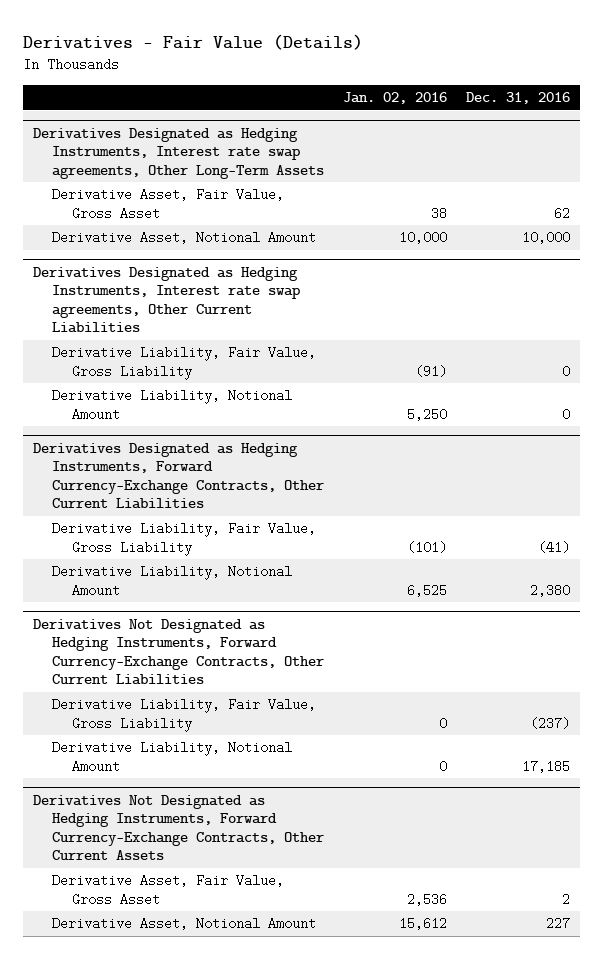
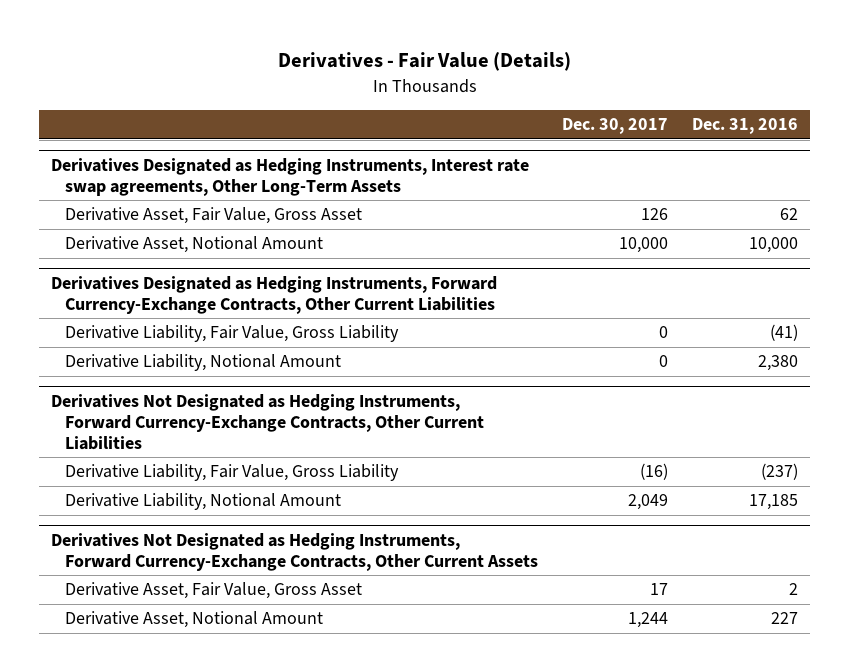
- | Jan. 02, 2016 | Dec. 31, 2016
+ | Dec. 30, 2017 | Dec. 31, 2016
- Derivatives Designated as Hedging Instruments, Interest rate swap agreements, Other Current Liabilities
- Derivative Liability, Fair Value, Gross Liability | (91) | 0
- Derivative Liability, Notional Amount | 5,250 | 0

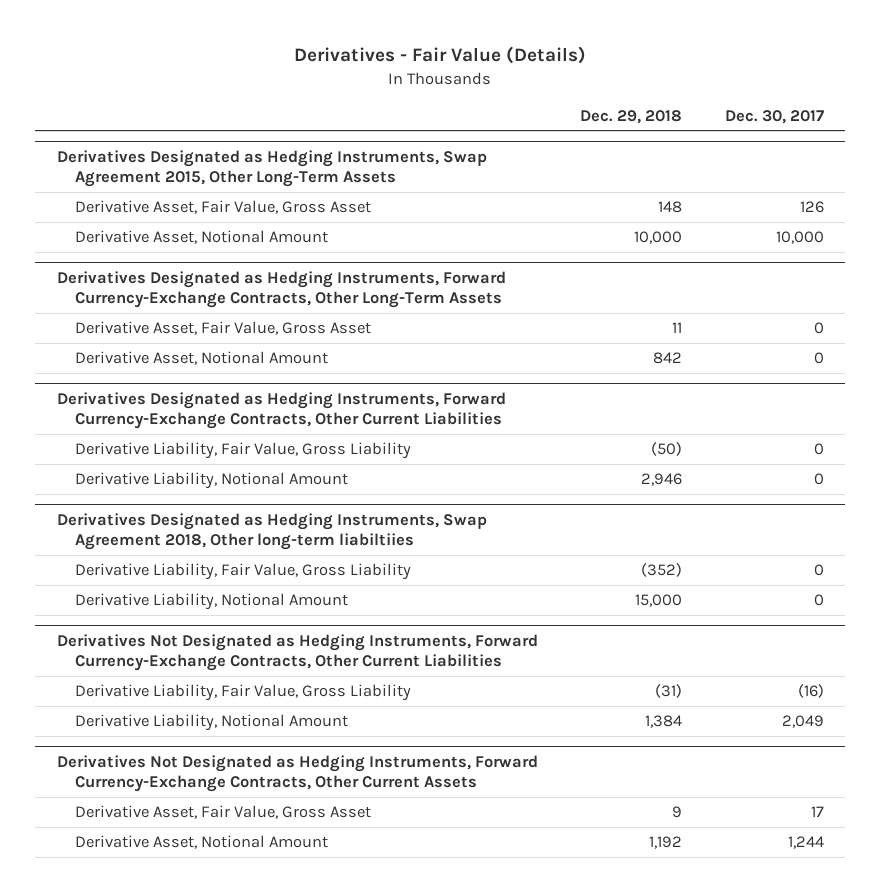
- | Dec. 30, 2017 | Dec. 31, 2016
+ | Dec. 29, 2018 | Dec. 30, 2017
- Derivatives Designated as Hedging Instruments, Interest rate swap agreements, Other Long-Term Assets
+ Derivatives Designated as Hedging Instruments, Swap Agreement 2015, Other Long-Term Assets
+ Derivatives Designated as Hedging Instruments, Forward Currency-Exchange Contracts, Other Long-Term Assets
+ Derivative Asset, Fair Value, Gross Asset | 11 | 0
+ Derivative Asset, Notional Amount | 842 | 0
+ Derivatives Designated as Hedging Instruments, Swap Agreement 2018, Other long-term liabiltiies
+ Derivative Liability, Fair Value, Gross Liability | (352) | 0
+ Derivative Liability, Notional Amount | 15,000 | 0

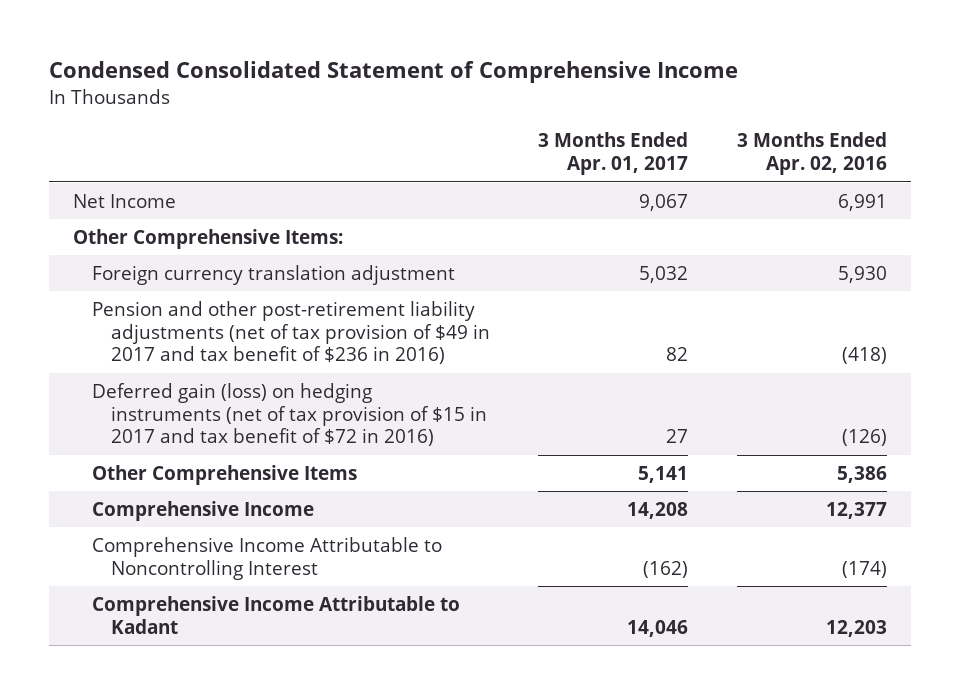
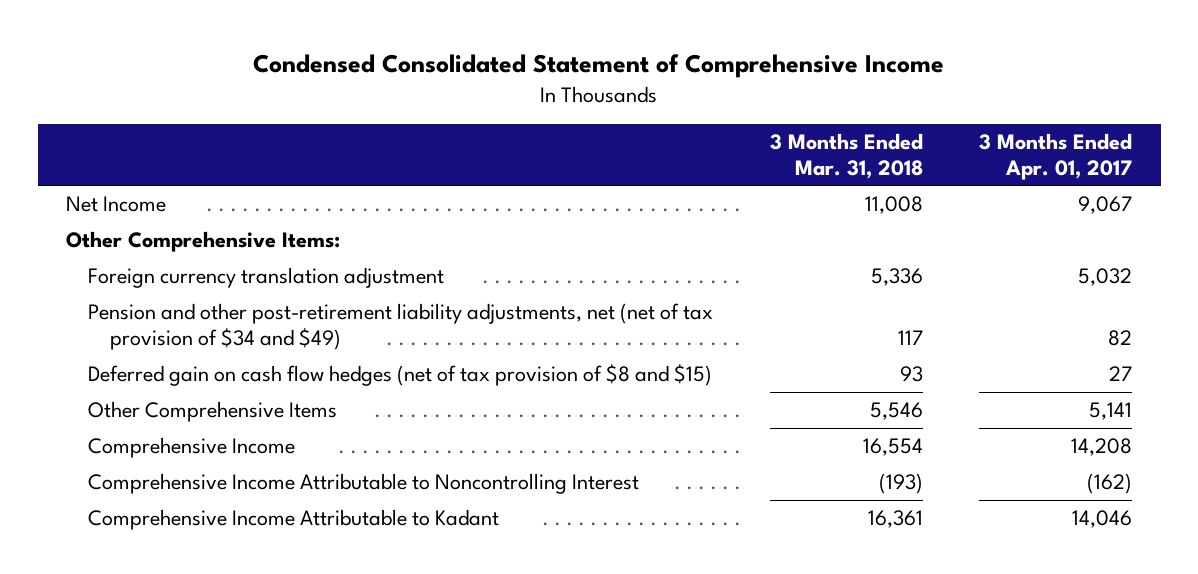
- | 3 Months Ended Apr. 01, 2017 | 3 Months Ended Apr. 02, 2016
+ | 3 Months Ended Mar. 31, 2018 | 3 Months Ended Apr. 01, 2017
- Pension and other post-retirement liability adjustments (net of tax provision of $49 in 2017 and tax benefit of $236 in 2016) | 82 | (418)
- Deferred gain (loss) on hedging instruments (net of tax provision of $15 in 2017 and tax benefit of $72 in 2016) | 27 | (126)
+ Pension and other post-retirement liability adjustments, net (net of tax provision of $34 and $49) | 117 | 82
+ Deferred gain on cash flow hedges (net of tax provision of $8 and $15) | 93 | 27

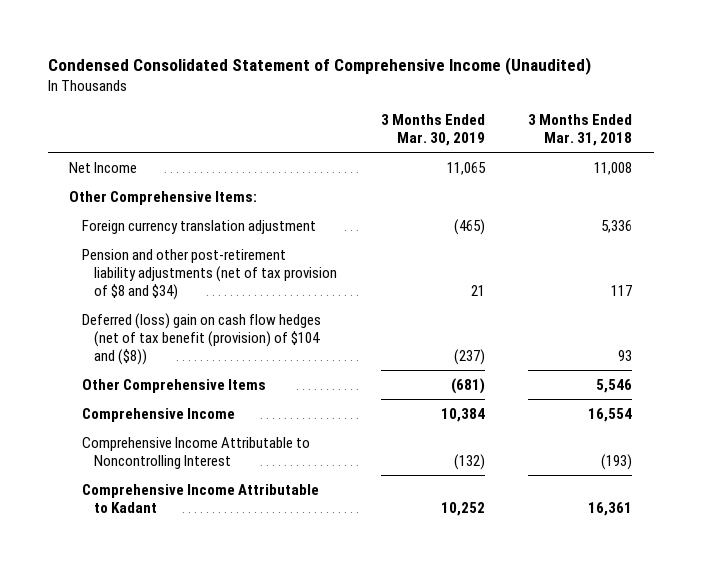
- Condensed Consolidated Statement of Comprehensive Income
+ Condensed Consolidated Statement of Comprehensive Income (Unaudited)
- | 3 Months Ended Mar. 31, 2018 | 3 Months Ended Apr. 01, 2017
+ | 3 Months Ended Mar. 30, 2019 | 3 Months Ended Mar. 31, 2018
- Pension and other post-retirement liability adjustments, net (net of tax provision of $34 and $49) | 117 | 82
- Deferred gain on cash flow hedges (net of tax provision of $8 and $15) | 93 | 27
+ Pension and other post-retirement liability adjustments (net of tax provision of $8 and $34) | 21 | 117
+ Deferred (loss) gain on cash flow hedges (net of tax benefit (provision) of $104 and ($8)) | (237) | 93

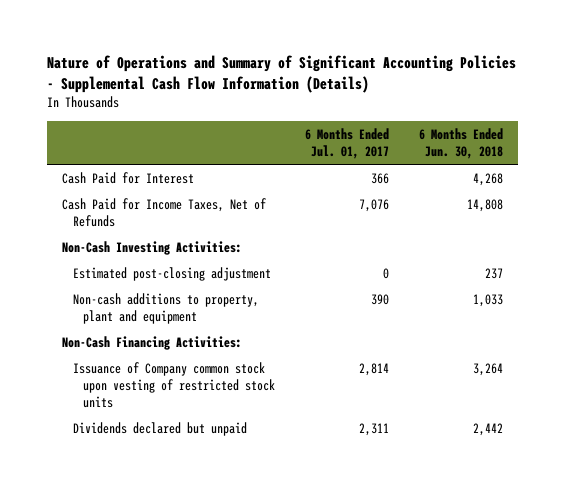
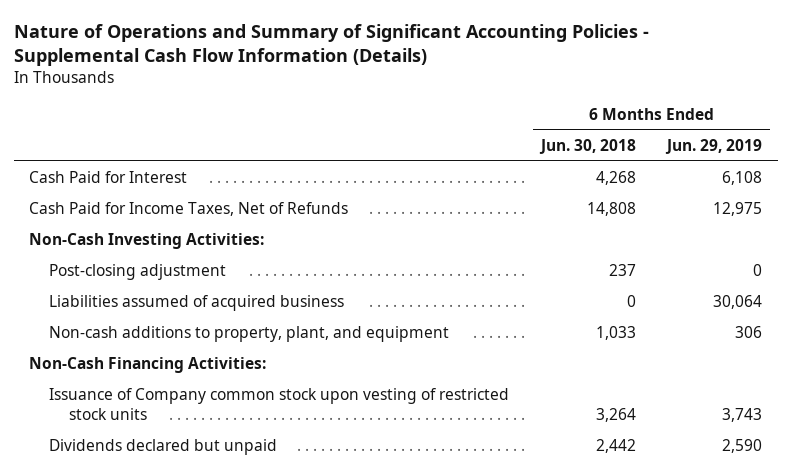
- | 6 Months Ended Jul. 01, 2017 | 6 Months Ended Jun. 30, 2018
+ | 6 Months Ended Jun. 30, 2018 | 6 Months Ended Jun. 29, 2019
- Estimated post-closing adjustment | 0 | 237
- Non-cash additions to property, plant and equipment | 390 | 1,033
+ Post-closing adjustment | 237 | 0
+ Liabilities assumed of acquired business | 0 | 30,064
+ Non-cash additions to property, plant, and equipment | 1,033 | 306

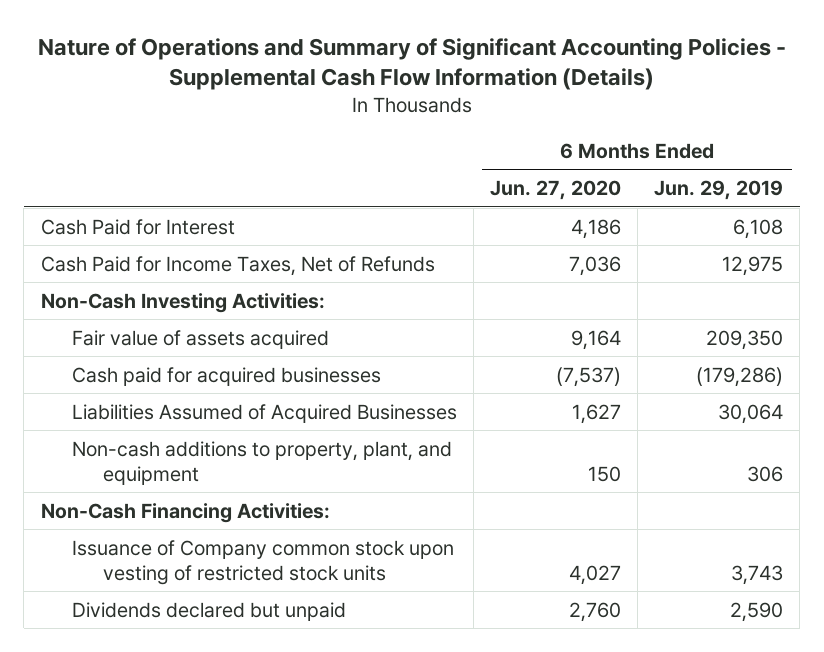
- | 6 Months Ended Jun. 30, 2018 | 6 Months Ended Jun. 29, 2019
+ | 6 Months Ended Jun. 27, 2020 | 6 Months Ended Jun. 29, 2019
- Post-closing adjustment | 237 | 0
- Liabilities assumed of acquired business | 0 | 30,064
+ Fair value of assets acquired | 9,164 | 209,350
+ Cash paid for acquired businesses | (7,537) | (179,286)
+ Liabilities Assumed of Acquired Businesses | 1,627 | 30,064

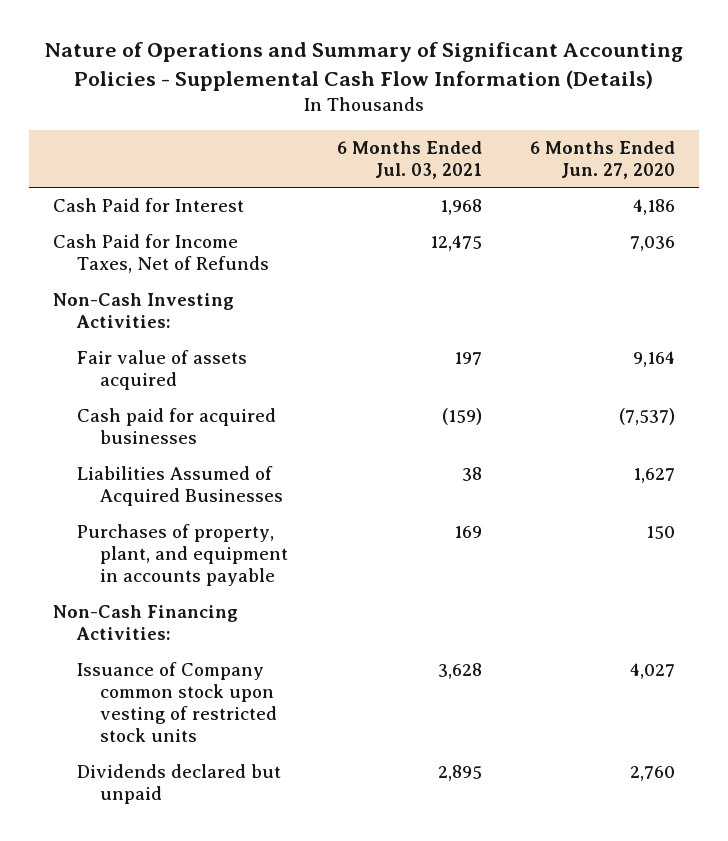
- | 6 Months Ended Jun. 27, 2020 | 6 Months Ended Jun. 29, 2019
+ | 6 Months Ended Jul. 03, 2021 | 6 Months Ended Jun. 27, 2020
- Non-cash additions to property, plant, and equipment | 150 | 306
+ Purchases of property, plant, and equipment in accounts payable | 169 | 150

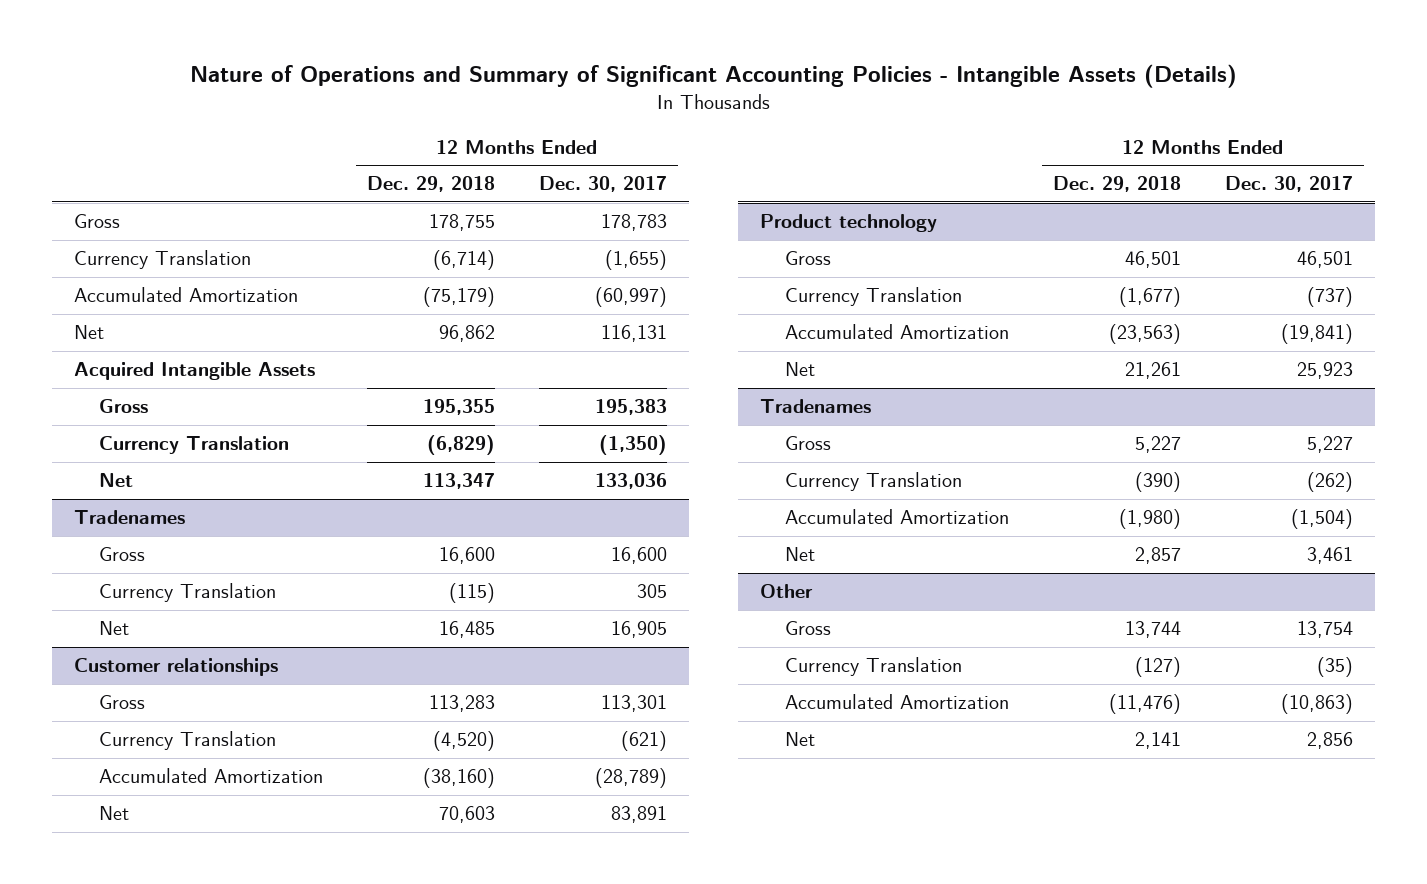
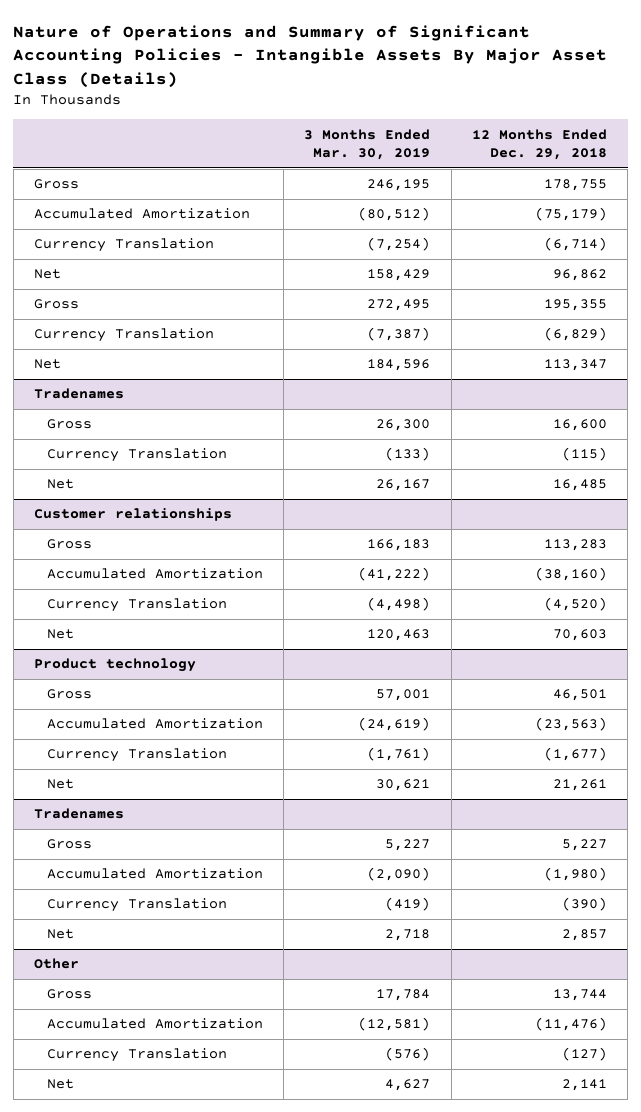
- Nature of Operations and Summary of Significant Accounting Policies - Intangible Assets (Details)
+ Nature of Operations and Summary of Significant Accounting Policies - Intangible Assets By Major Asset Class (Details)
- | 12 Months Ended Dec. 29, 2018 | 12 Months Ended Dec. 30, 2017
+ | 3 Months Ended Mar. 30, 2019 | 12 Months Ended Dec. 29, 2018
moved down: Currency Translation | (7,254) | (6,714)
- Acquired Intangible Assets
@ Customer relationships
moved down: Currency Translation | (4,498) | (4,520)
@ Product technology
moved down: Currency Translation | (1,761) | (1,677)
@ Tradenames
moved down: Currency Translation | (419) | (390)
@ Other
moved down: Currency Translation | (576) | (127)

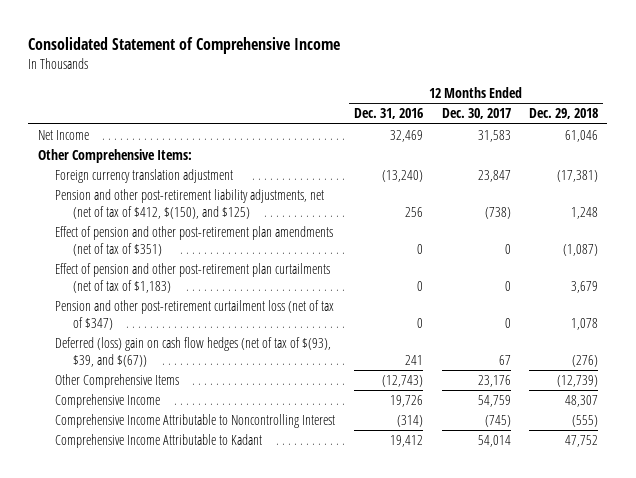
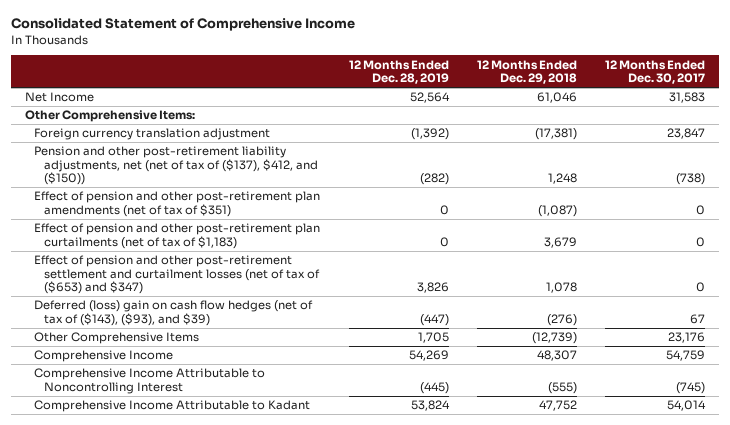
- | 12 Months Ended Dec. 31, 2016 | 12 Months Ended Dec. 30, 2017 | 12 Months Ended Dec. 29, 2018
+ | 12 Months Ended Dec. 28, 2019 | 12 Months Ended Dec. 29, 2018 | 12 Months Ended Dec. 30, 2017
- Pension and other post-retirement liability adjustments, net (net of tax of $412, $(150), and $125) | 256 | (738) | 1,248
+ Pension and other post-retirement liability adjustments, net (net of tax of ($137), $412, and ($150)) | (282) | 1,248 | (738)
- Pension and other post-retirement curtailment loss (net of tax of $347) | 0 | 0 | 1,078
- Deferred (loss) gain on cash flow hedges (net of tax of $(93), $39, and $(67)) | 241 | 67 | (276)
+ Effect of pension and other post-retirement settlement and curtailment losses (net of tax of ($653) and $347) | 3,826 | 1,078 | 0
+ Deferred (loss) gain on cash flow hedges (net of tax of ($143), ($93), and $39) | (447) | (276) | 67

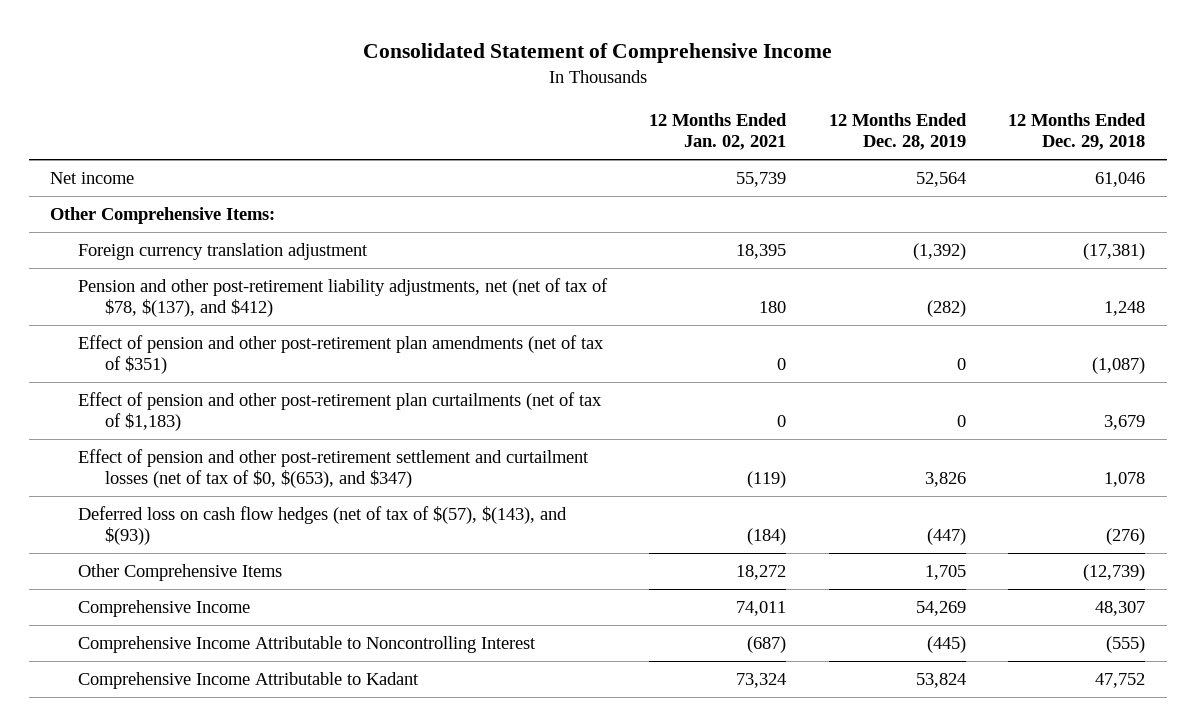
- | 12 Months Ended Dec. 28, 2019 | 12 Months Ended Dec. 29, 2018 | 12 Months Ended Dec. 30, 2017
+ | 12 Months Ended Jan. 02, 2021 | 12 Months Ended Dec. 28, 2019 | 12 Months Ended Dec. 29, 2018
- Net Income | 52,564 | 61,046 | 31,583
+ Net income | 55,739 | 52,564 | 61,046
- Pension and other post-retirement liability adjustments, net (net of tax of ($137), $412, and ($150)) | (282) | 1,248 | (738)
+ Pension and other post-retirement liability adjustments, net (net of tax of $78, $(137), and $412) | 180 | (282) | 1,248
- Effect of pension and other post-retirement settlement and curtailment losses (net of tax of ($653) and $347) | 3,826 | 1,078 | 0
- Deferred (loss) gain on cash flow hedges (net of tax of ($143), ($93), and $39) | (447) | (276) | 67
+ Effect of pension and other post-retirement settlement and curtailment losses (net of tax of $0, $(653), and $347) | (119) | 3,826 | 1,078
+ Deferred loss on cash flow hedges (net of tax of $(57), $(143), and $(93)) | (184) | (447) | (276)

